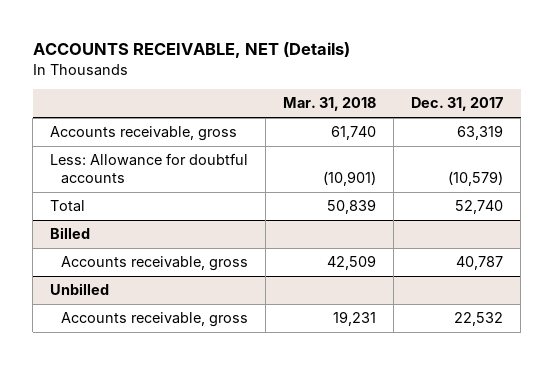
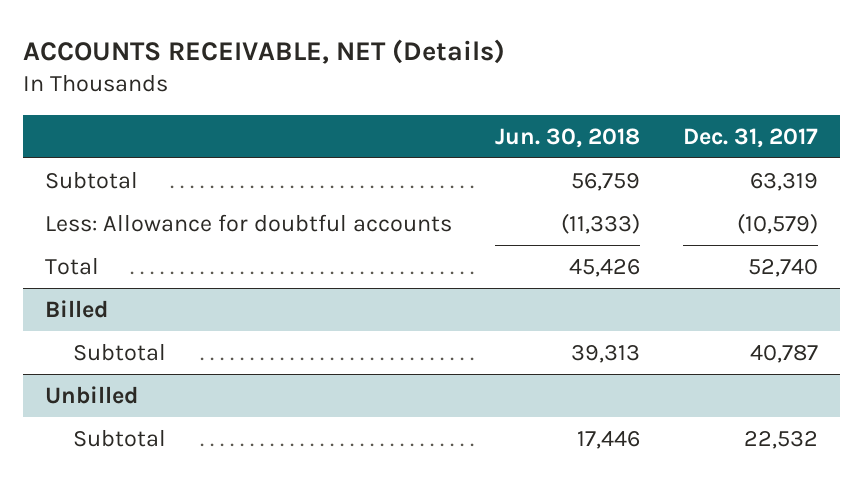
- | Mar. 31, 2018 | Dec. 31, 2017
+ | Jun. 30, 2018 | Dec. 31, 2017
- Accounts receivable, gross | 61,740 | 63,319
+ Subtotal | 56,759 | 63,319
@ Billed
- Accounts receivable, gross | 42,509 | 40,787
+ Subtotal | 39,313 | 40,787
@ Unbilled
- Accounts receivable, gross | 19,231 | 22,532
+ Subtotal | 17,446 | 22,532

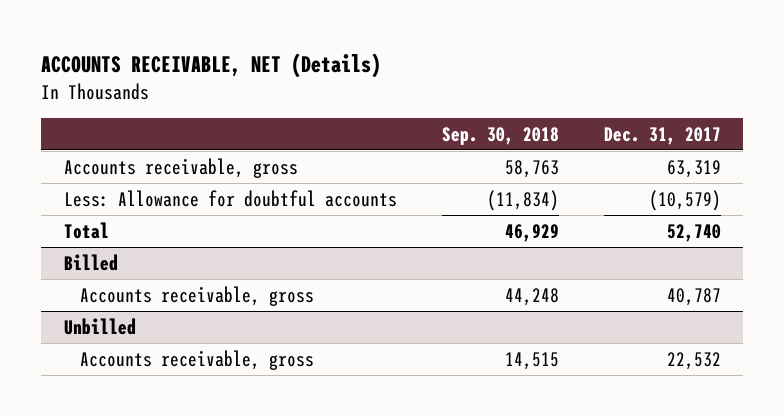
- | Jun. 30, 2018 | Dec. 31, 2017
+ | Sep. 30, 2018 | Dec. 31, 2017
- Subtotal | 56,759 | 63,319
+ Accounts receivable, gross | 58,763 | 63,319
@ Billed
- Subtotal | 39,313 | 40,787
+ Accounts receivable, gross | 44,248 | 40,787
@ Unbilled
- Subtotal | 17,446 | 22,532
+ Accounts receivable, gross | 14,515 | 22,532

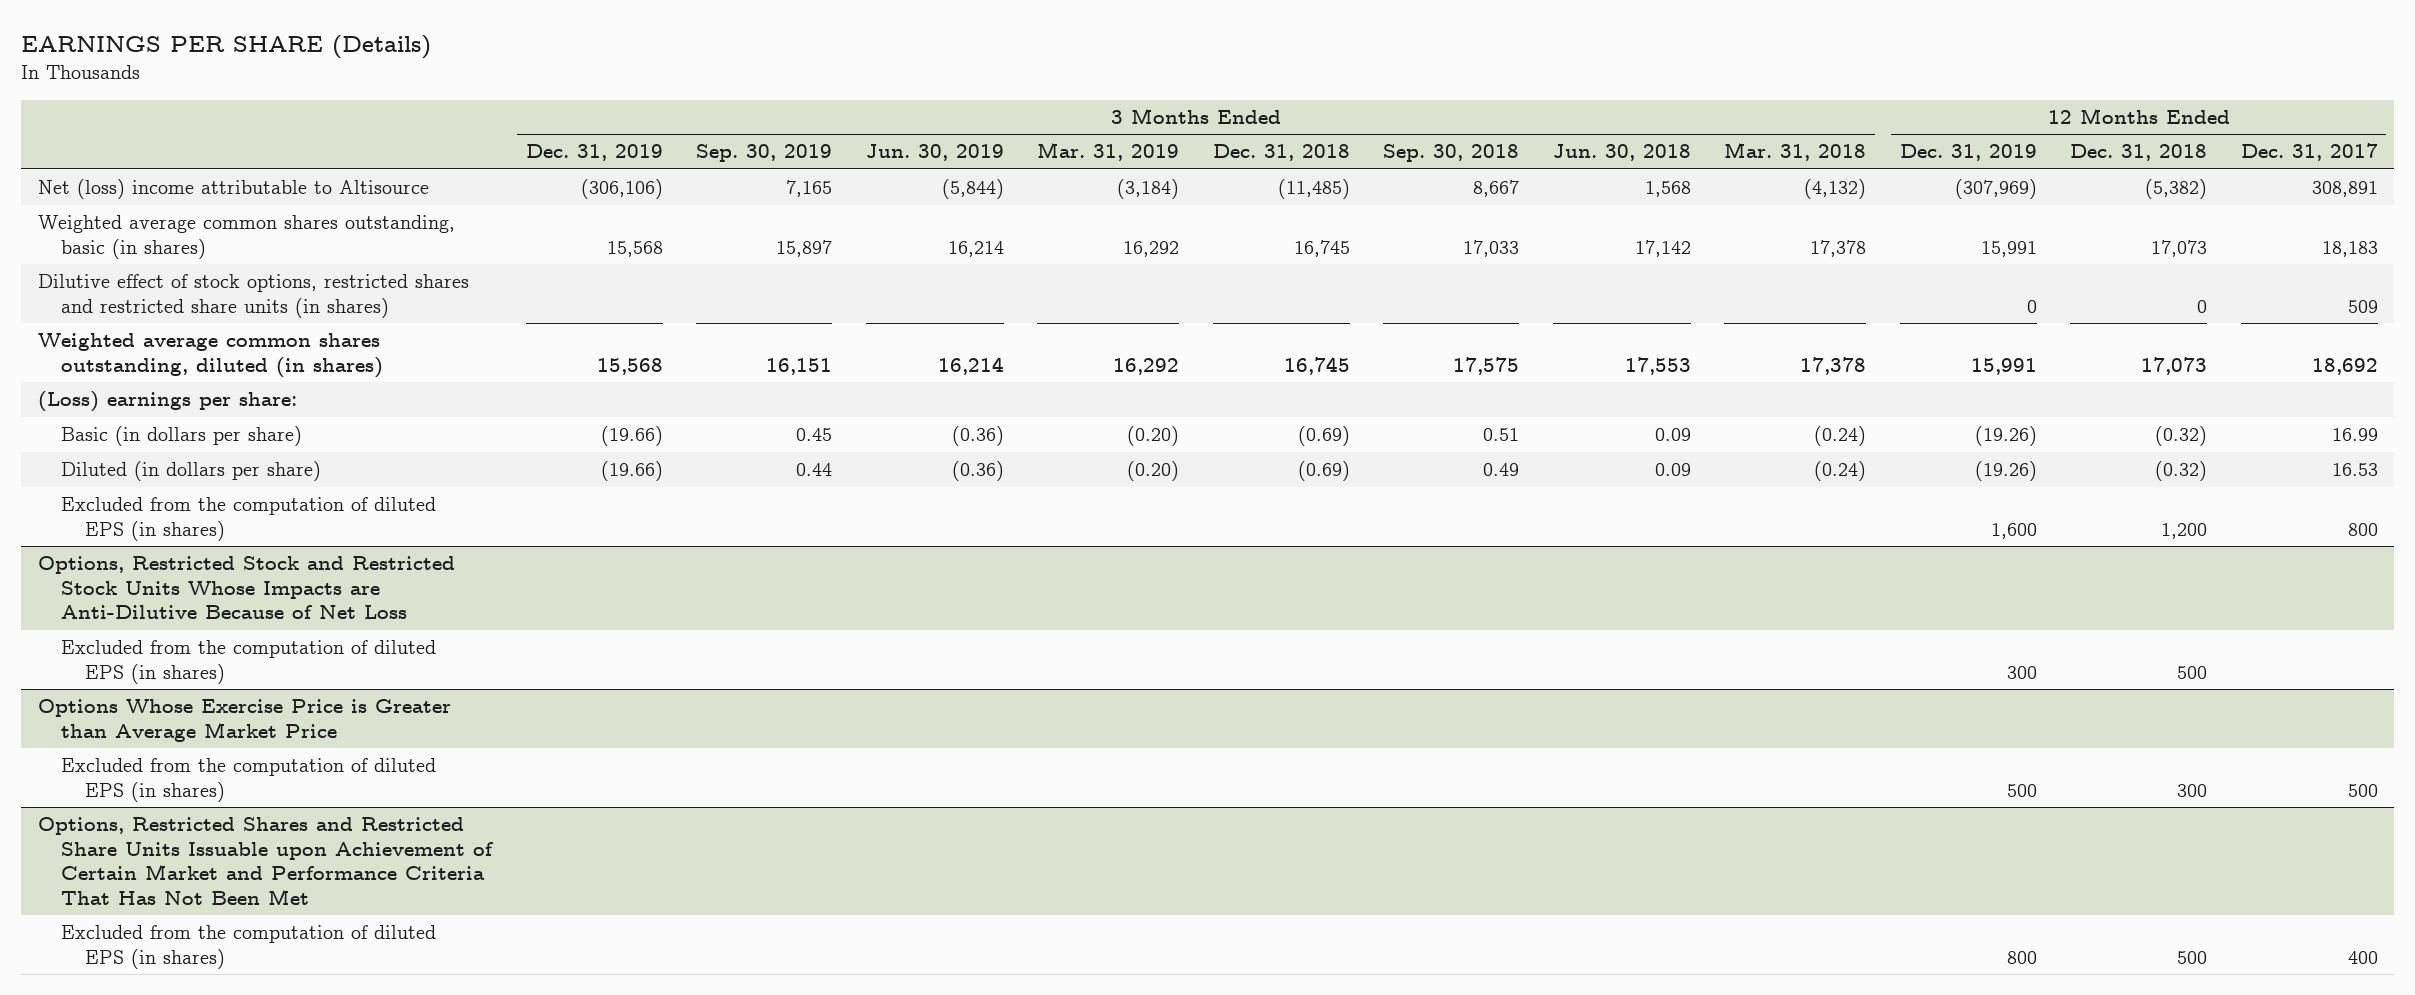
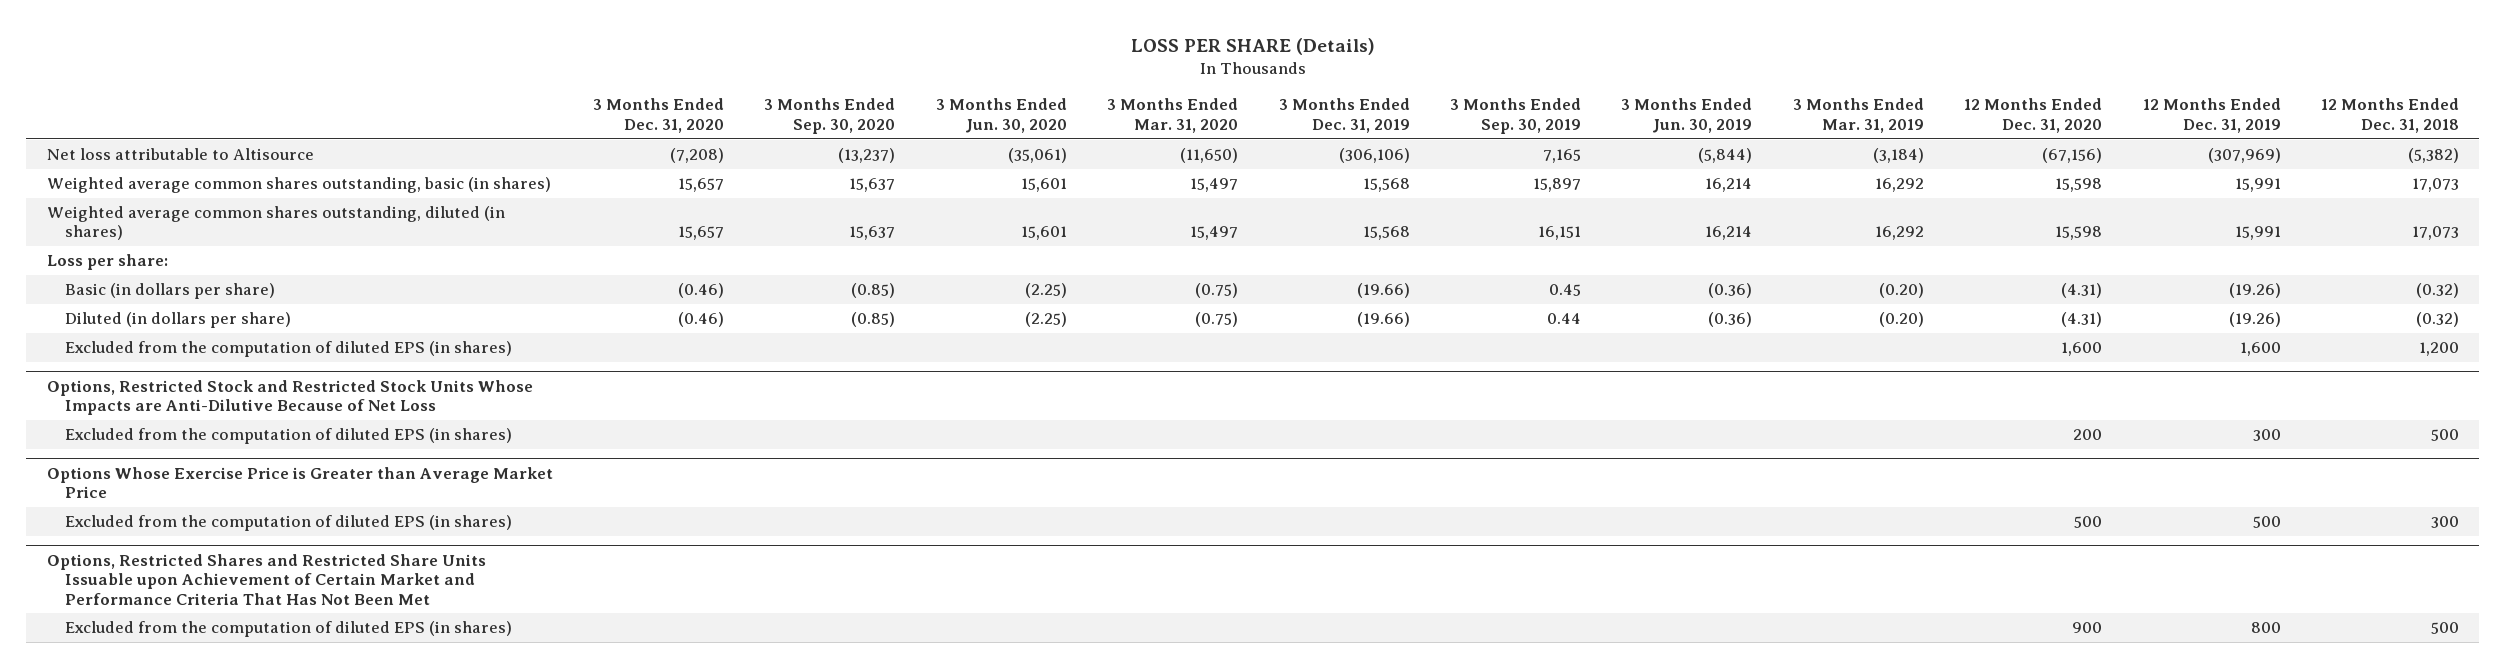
- EARNINGS PER SHARE (Details)
+ LOSS PER SHARE (Details)
- | 3 Months Ended Dec. 31, 2019 | 3 Months Ended Sep. 30, 2019 | 3 Months Ended Jun. 30, 2019 | 3 Months Ended Mar. 31, 2019 | 3 Months Ended Dec. 31, 2018 | 3 Months Ended Sep. 30, 2018 | 3 Months Ended Jun. 30, 2018 | 3 Months Ended Mar. 31, 2018 | 12 Months Ended Dec. 31, 2019 | 12 Months Ended Dec. 31, 2018 | 12 Months Ended Dec. 31, 2017
+ | 3 Months Ended Dec. 31, 2020 | 3 Months Ended Sep. 30, 2020 | 3 Months Ended Jun. 30, 2020 | 3 Months Ended Mar. 31, 2020 | 3 Months Ended Dec. 31, 2019 | 3 Months Ended Sep. 30, 2019 | 3 Months Ended Jun. 30, 2019 | 3 Months Ended Mar. 31, 2019 | 12 Months Ended Dec. 31, 2020 | 12 Months Ended Dec. 31, 2019 | 12 Months Ended Dec. 31, 2018
- Net (loss) income attributable to Altisource | (306,106) | 7,165 | (5,844) | (3,184) | (11,485) | 8,667 | 1,568 | (4,132) | (307,969) | (5,382) | 308,891
+ Net loss attributable to Altisource | (7,208) | (13,237) | (35,061) | (11,650) | (306,106) | 7,165 | (5,844) | (3,184) | (67,156) | (307,969) | (5,382)
- Dilutive effect of stock options, restricted shares and restricted share units (in shares) | | | | | | | | | 0 | 0 | 509
- (Loss) earnings per share:
+ Loss per share:

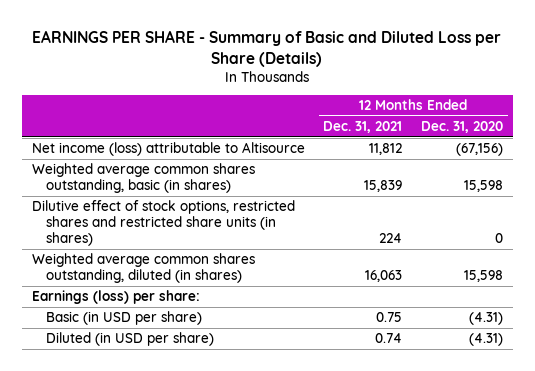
- LOSS PER SHARE (Details)
+ EARNINGS PER SHARE - Summary of Basic and Diluted Loss per Share (Details)
- | 3 Months Ended Dec. 31, 2020 | 3 Months Ended Sep. 30, 2020 | 3 Months Ended Jun. 30, 2020 | 3 Months Ended Mar. 31, 2020 | 3 Months Ended Dec. 31, 2019 | 3 Months Ended Sep. 30, 2019 | 3 Months Ended Jun. 30, 2019 | 3 Months Ended Mar. 31, 2019 | 12 Months Ended Dec. 31, 2020 | 12 Months Ended Dec. 31, 2019 | 12 Months Ended Dec. 31, 2018
+ | 12 Months Ended Dec. 31, 2021 | 12 Months Ended Dec. 31, 2020
- Net loss attributable to Altisource | (7,208) | (13,237) | (35,061) | (11,650) | (306,106) | 7,165 | (5,844) | (3,184) | (67,156) | (307,969) | (5,382)
+ Net income (loss) attributable to Altisource | 11,812 | (67,156)
+ Dilutive effect of stock options, restricted shares and restricted share units (in shares) | 224 | 0
- Loss per share:
- Basic (in dollars per share) | (0.46) | (0.85) | (2.25) | (0.75) | (19.66) | 0.45 | (0.36) | (0.20) | (4.31) | (19.26) | (0.32)
- Diluted (in dollars per share) | (0.46) | (0.85) | (2.25) | (0.75) | (19.66) | 0.44 | (0.36) | (0.20) | (4.31) | (19.26) | (0.32)
- Excluded from the computation of diluted EPS (in shares) | | | | | | | | | 1,600 | 1,600 | 1,200
- Options, Restricted Stock and Restricted Stock Units Whose Impacts are Anti-Dilutive Because of Net Loss
- Excluded from the computation of diluted EPS (in shares) | | | | | | | | | 200 | 300 | 500
- Options Whose Exercise Price is Greater than Average Market Price
- Excluded from the computation of diluted EPS (in shares) | | | | | | | | | 500 | 500 | 300
- Options, Restricted Shares and Restricted Share Units Issuable upon Achievement of Certain Market and Performance Criteria That Has Not Been Met
- Excluded from the computation of diluted EPS (in shares) | | | | | | | | | 900 | 800 | 500
+ Earnings (loss) per share:
+ Basic (in USD per share) | 0.75 | (4.31)
+ Diluted (in USD per share) | 0.74 | (4.31)

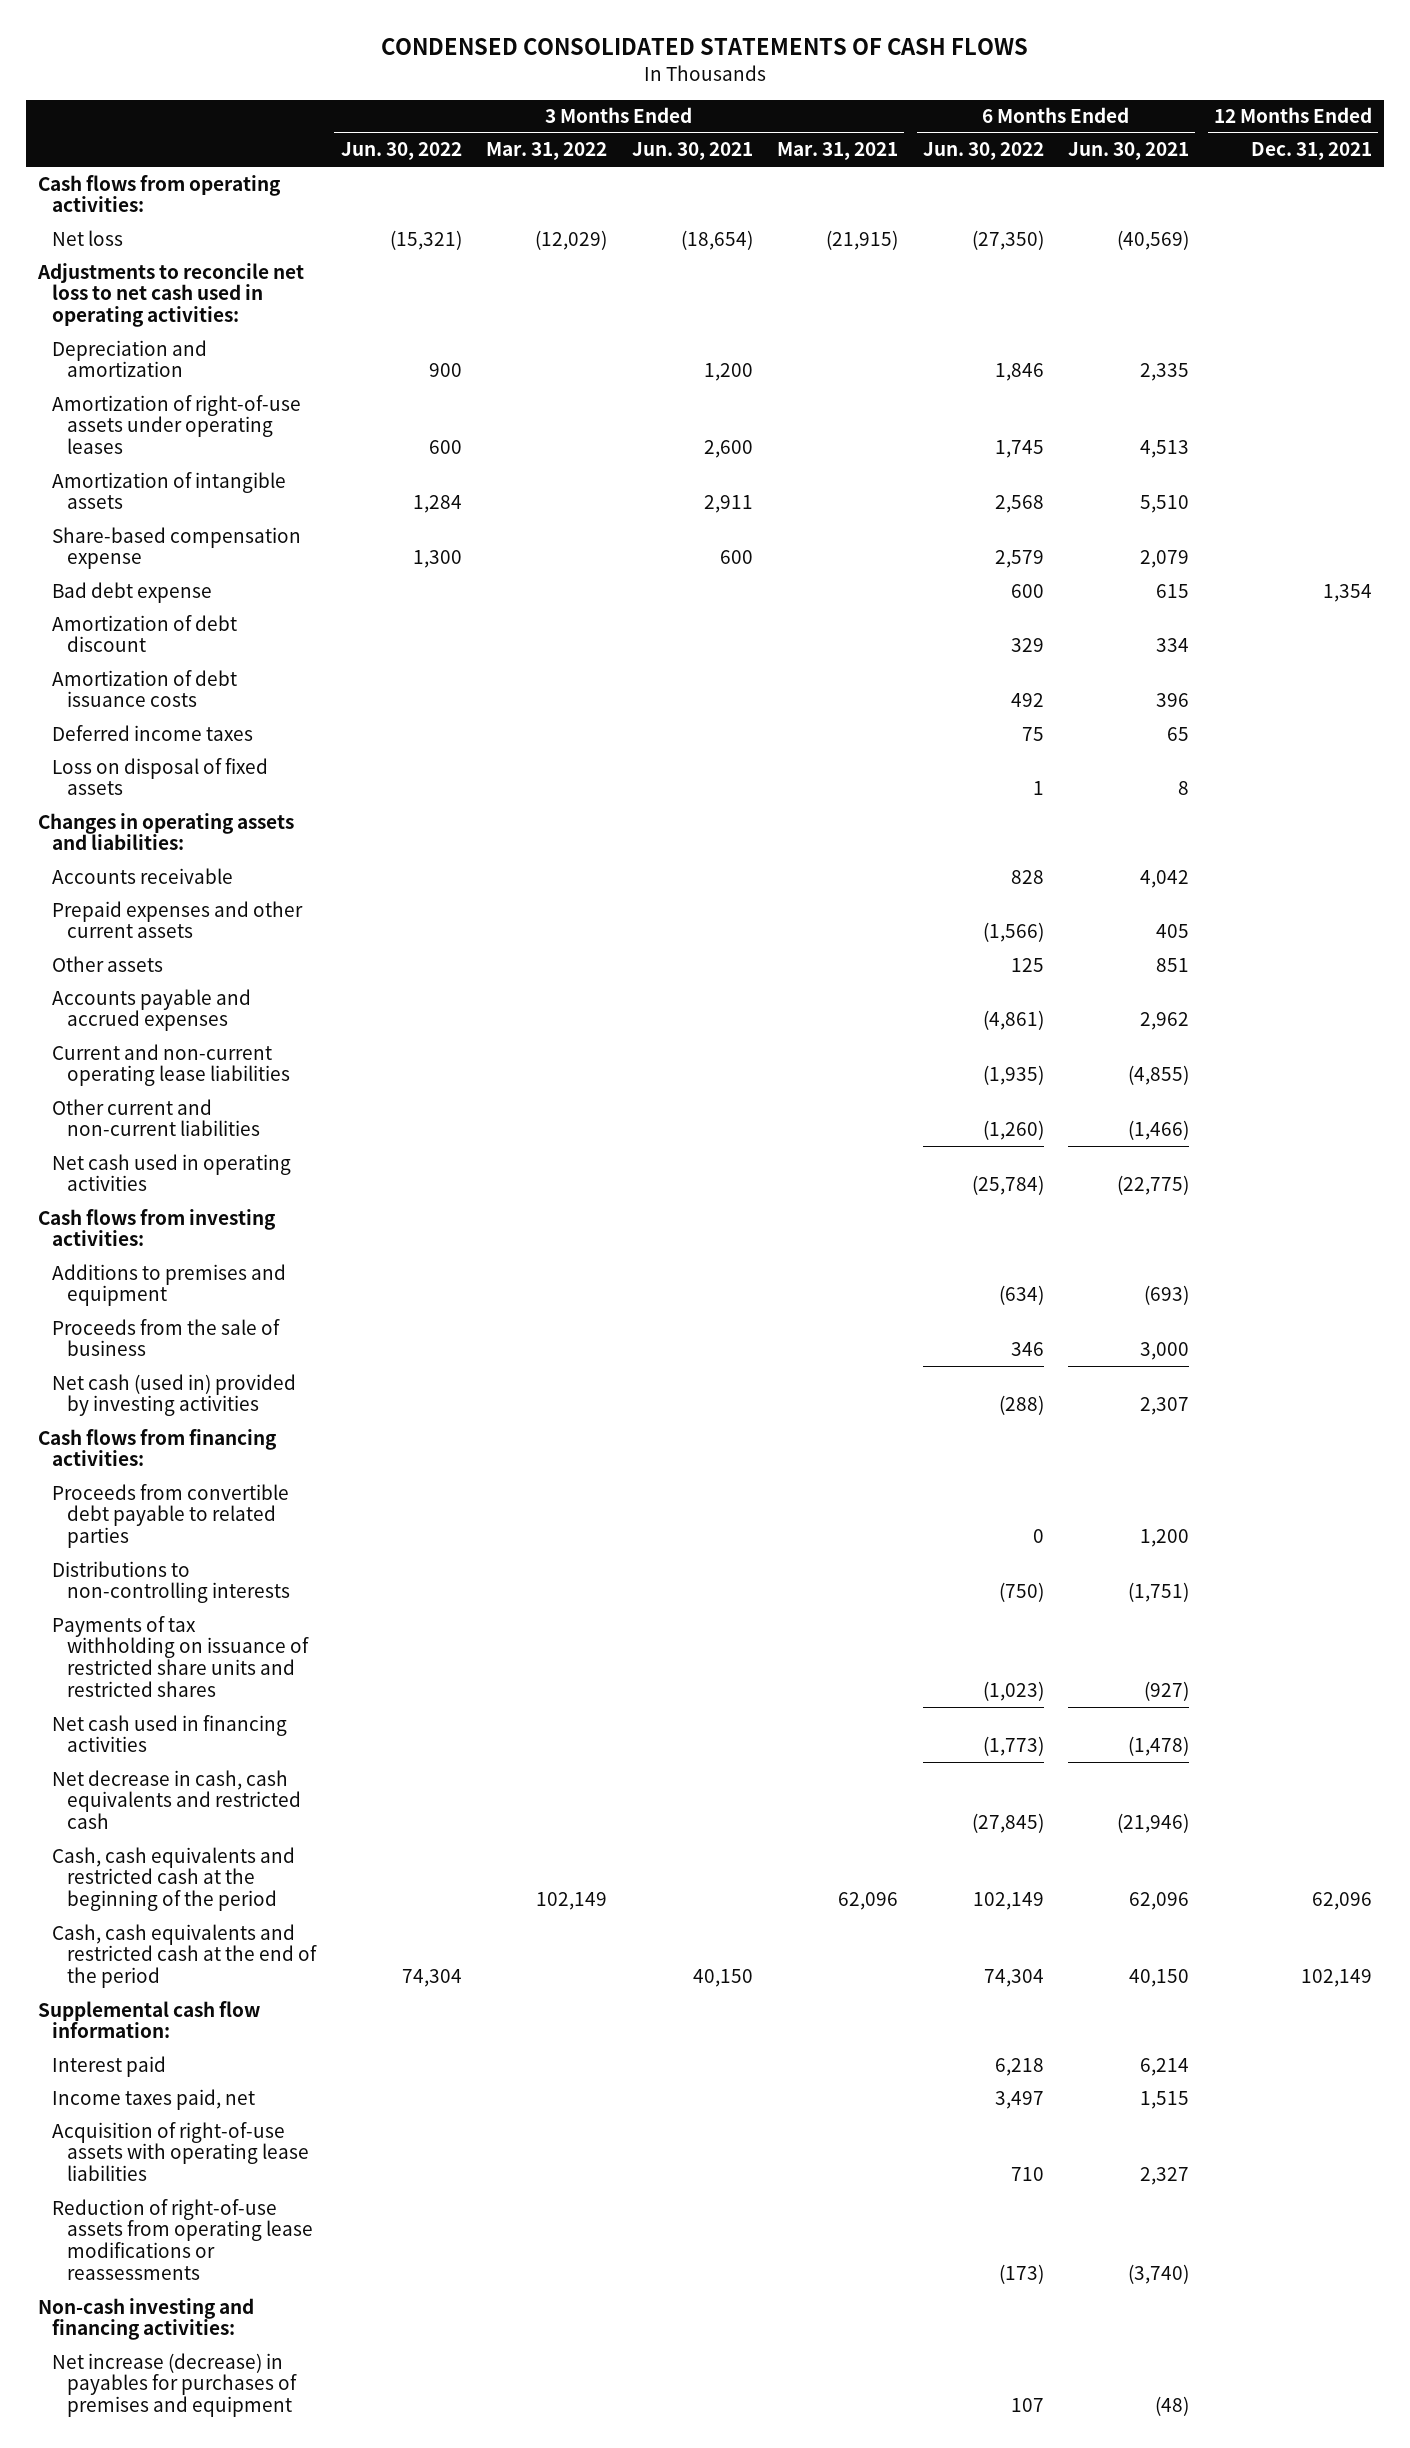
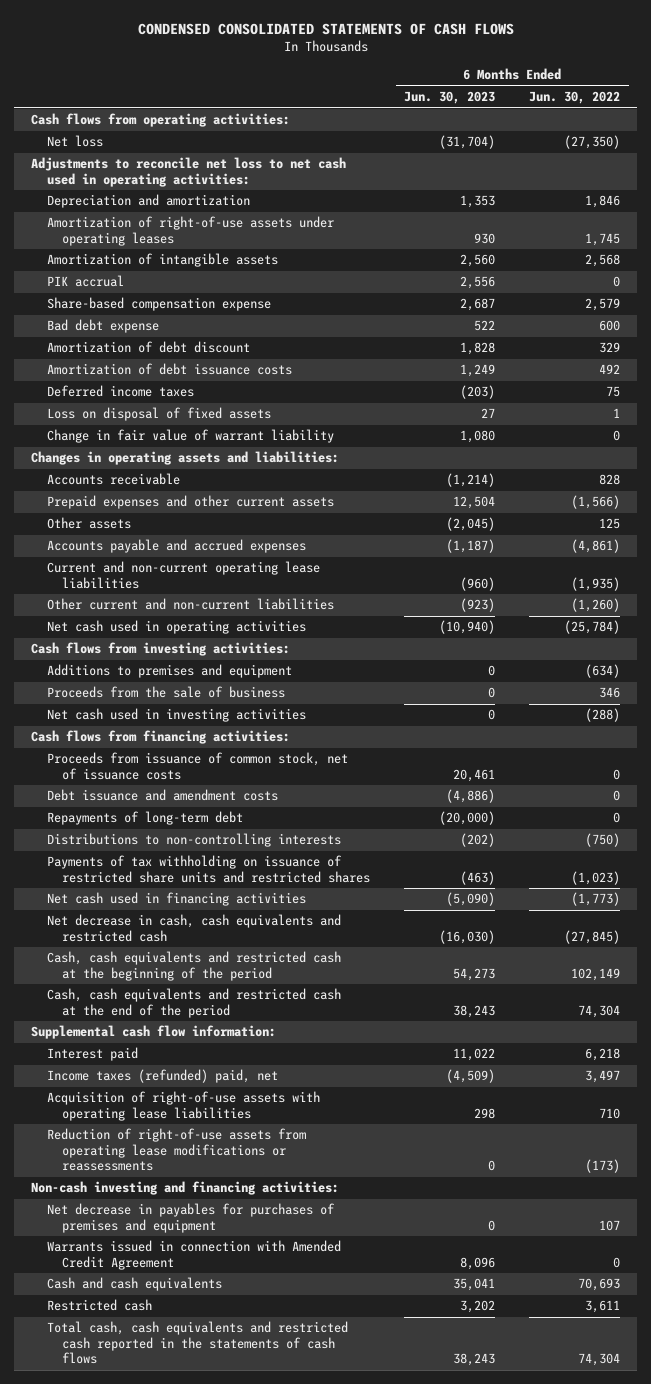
- | 3 Months Ended Jun. 30, 2022 | 3 Months Ended Mar. 31, 2022 | 3 Months Ended Jun. 30, 2021 | 3 Months Ended Mar. 31, 2021 | 6 Months Ended Jun. 30, 2022 | 6 Months Ended Jun. 30, 2021 | 12 Months Ended Dec. 31, 2021
+ | 6 Months Ended Jun. 30, 2023 | 6 Months Ended Jun. 30, 2022
+ PIK accrual | 2,556 | 0
+ Change in fair value of warrant liability | 1,080 | 0
- Net cash (used in) provided by investing activities | | | | | (288) | 2,307 |
+ Net cash used in investing activities | 0 | (288)
- Proceeds from convertible debt payable to related parties | | | | | 0 | 1,200 |
+ Proceeds from issuance of common stock, net of issuance costs | 20,461 | 0
+ Debt issuance and amendment costs | (4,886) | 0
+ Repayments of long-term debt | (20,000) | 0
- Income taxes paid, net | | | | | 3,497 | 1,515 |
+ Income taxes (refunded) paid, net | (4,509) | 3,497
- Net increase (decrease) in payables for purchases of premises and equipment | | | | | 107 | (48) |
+ Net decrease in payables for purchases of premises and equipment | 0 | 107
+ Warrants issued in connection with Amended Credit Agreement | 8,096 | 0
+ Cash and cash equivalents | 35,041 | 70,693
+ Restricted cash | 3,202 | 3,611
+ Total cash, cash equivalents and restricted cash reported in the statements of cash flows | 38,243 | 74,304

